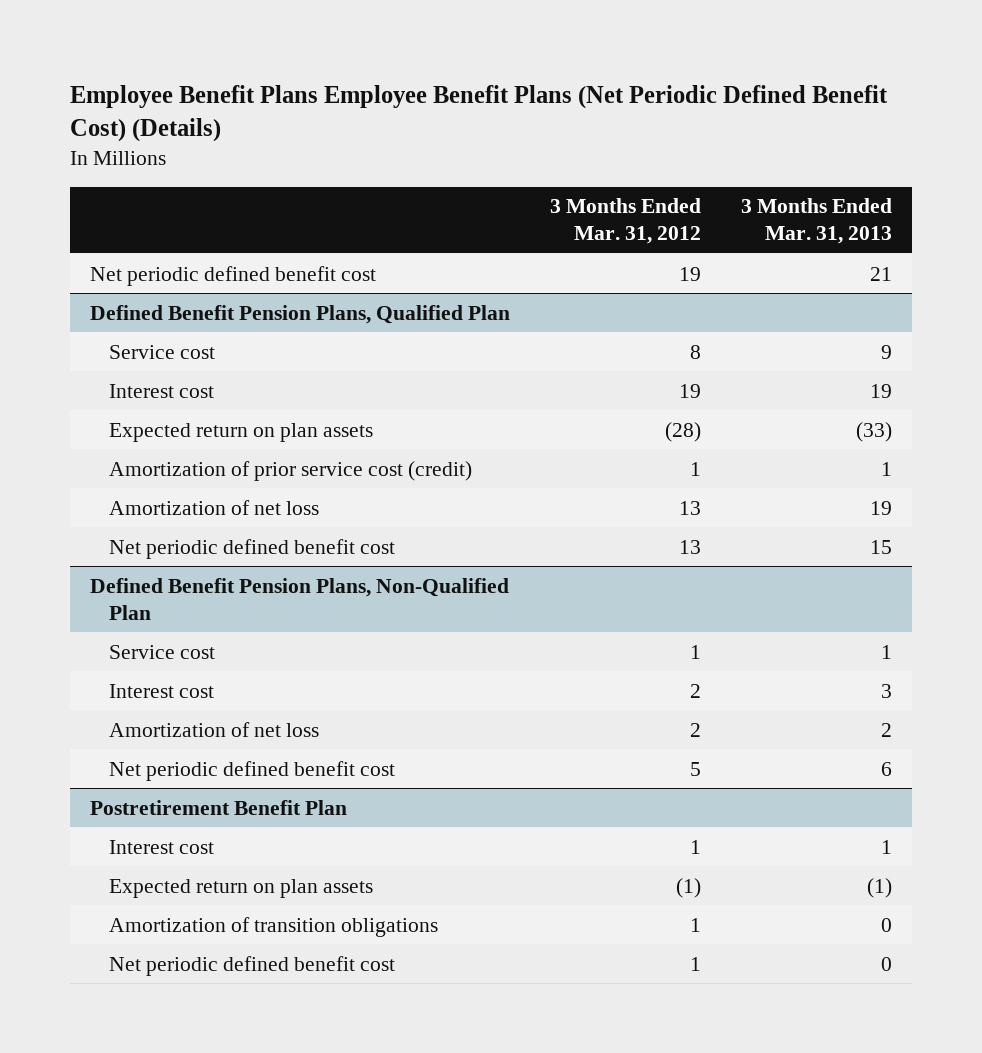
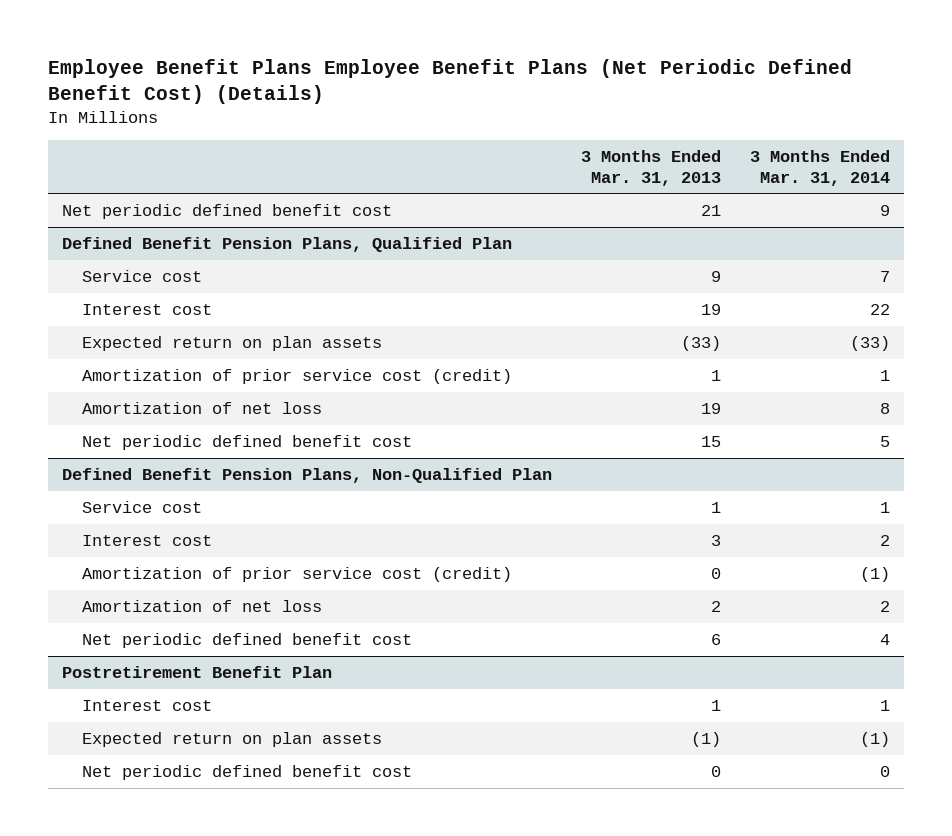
- | 3 Months Ended Mar. 31, 2012 | 3 Months Ended Mar. 31, 2013
+ | 3 Months Ended Mar. 31, 2013 | 3 Months Ended Mar. 31, 2014
@ Defined Benefit Pension Plans, Non-Qualified Plan
+ Amortization of prior service cost (credit) | 0 | (1)
@ Postretirement Benefit Plan
- Amortization of transition obligations | 1 | 0

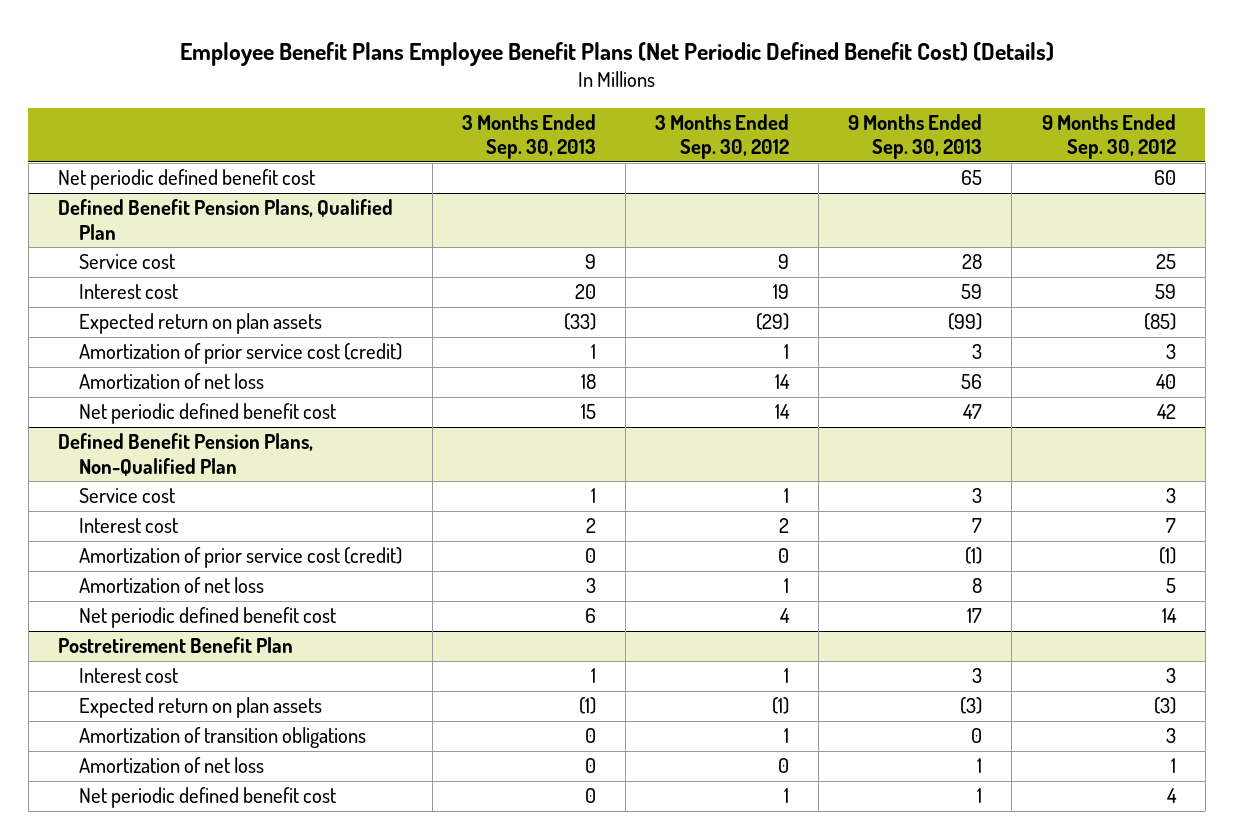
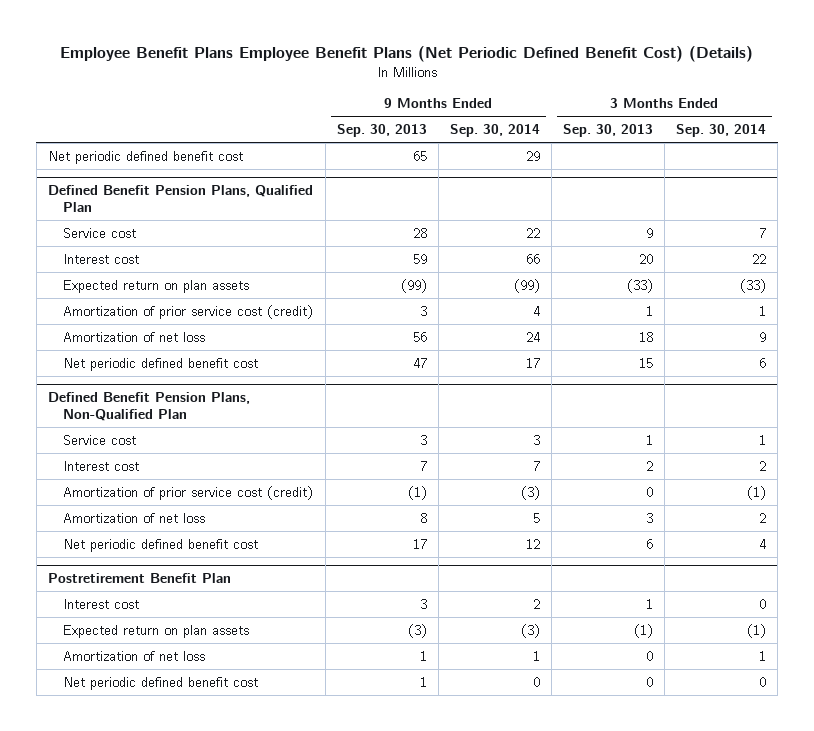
- | 3 Months Ended Sep. 30, 2013 | 3 Months Ended Sep. 30, 2012 | 9 Months Ended Sep. 30, 2013 | 9 Months Ended Sep. 30, 2012
+ | 9 Months Ended Sep. 30, 2013 | 9 Months Ended Sep. 30, 2014 | 3 Months Ended Sep. 30, 2013 | 3 Months Ended Sep. 30, 2014
@ Postretirement Benefit Plan
- Amortization of transition obligations | 0 | 1 | 0 | 3

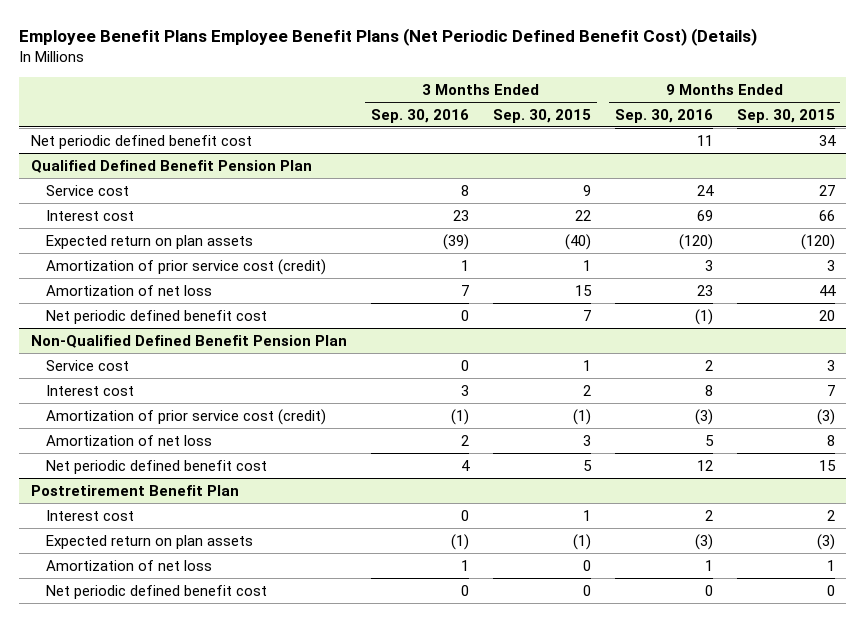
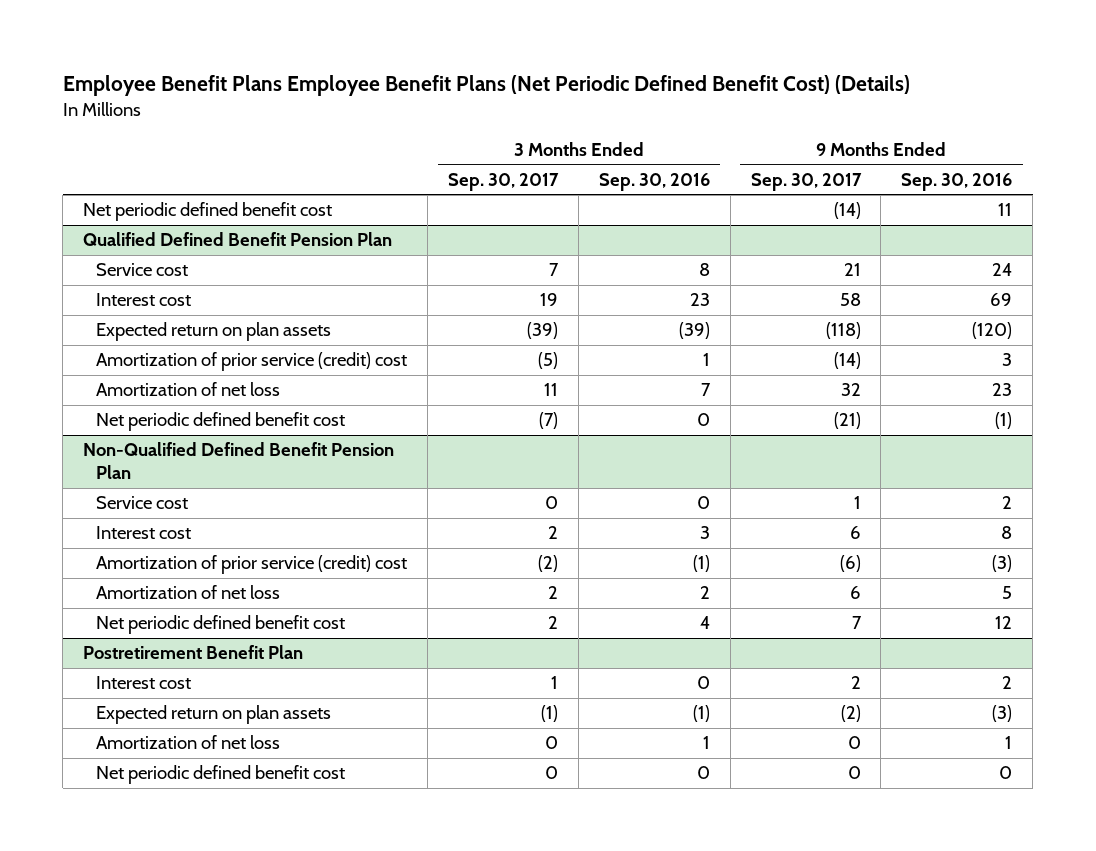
- | 3 Months Ended Sep. 30, 2016 | 3 Months Ended Sep. 30, 2015 | 9 Months Ended Sep. 30, 2016 | 9 Months Ended Sep. 30, 2015
+ | 3 Months Ended Sep. 30, 2017 | 3 Months Ended Sep. 30, 2016 | 9 Months Ended Sep. 30, 2017 | 9 Months Ended Sep. 30, 2016
@ Qualified Defined Benefit Pension Plan
- Amortization of prior service cost (credit) | 1 | 1 | 3 | 3
+ Amortization of prior service (credit) cost | (5) | 1 | (14) | 3
@ Non-Qualified Defined Benefit Pension Plan
- Amortization of prior service cost (credit) | (1) | (1) | (3) | (3)
+ Amortization of prior service (credit) cost | (2) | (1) | (6) | (3)

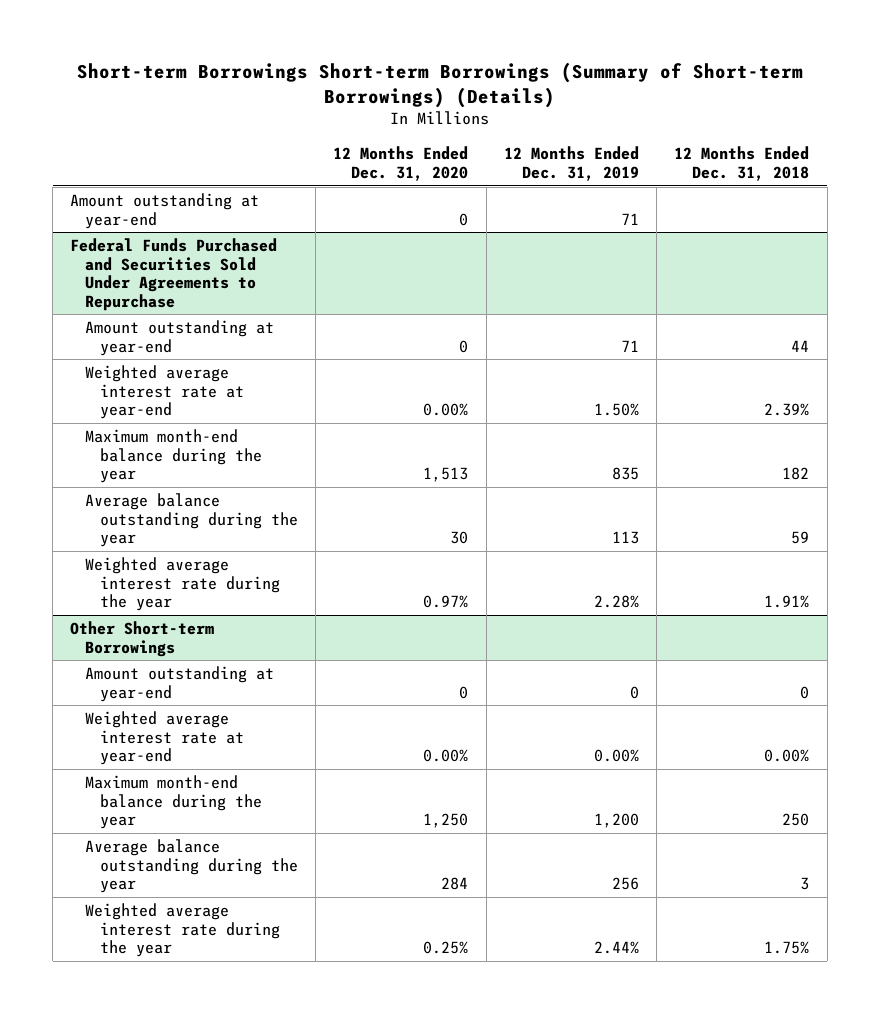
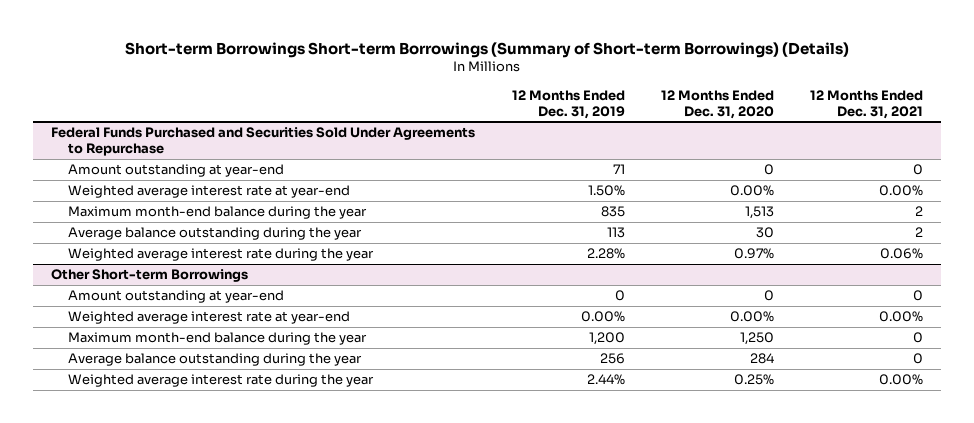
- | 12 Months Ended Dec. 31, 2020 | 12 Months Ended Dec. 31, 2019 | 12 Months Ended Dec. 31, 2018
+ | 12 Months Ended Dec. 31, 2019 | 12 Months Ended Dec. 31, 2020 | 12 Months Ended Dec. 31, 2021
- Amount outstanding at year-end | 0 | 71 |

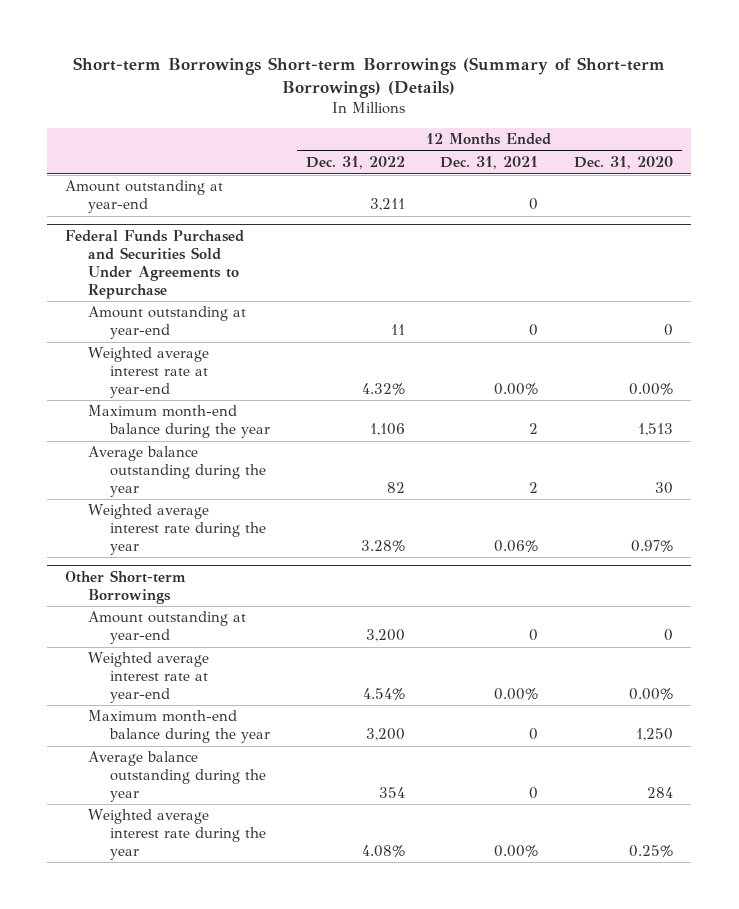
- | 12 Months Ended Dec. 31, 2019 | 12 Months Ended Dec. 31, 2020 | 12 Months Ended Dec. 31, 2021
+ | 12 Months Ended Dec. 31, 2022 | 12 Months Ended Dec. 31, 2021 | 12 Months Ended Dec. 31, 2020
+ Amount outstanding at year-end | 3,211 | 0 |

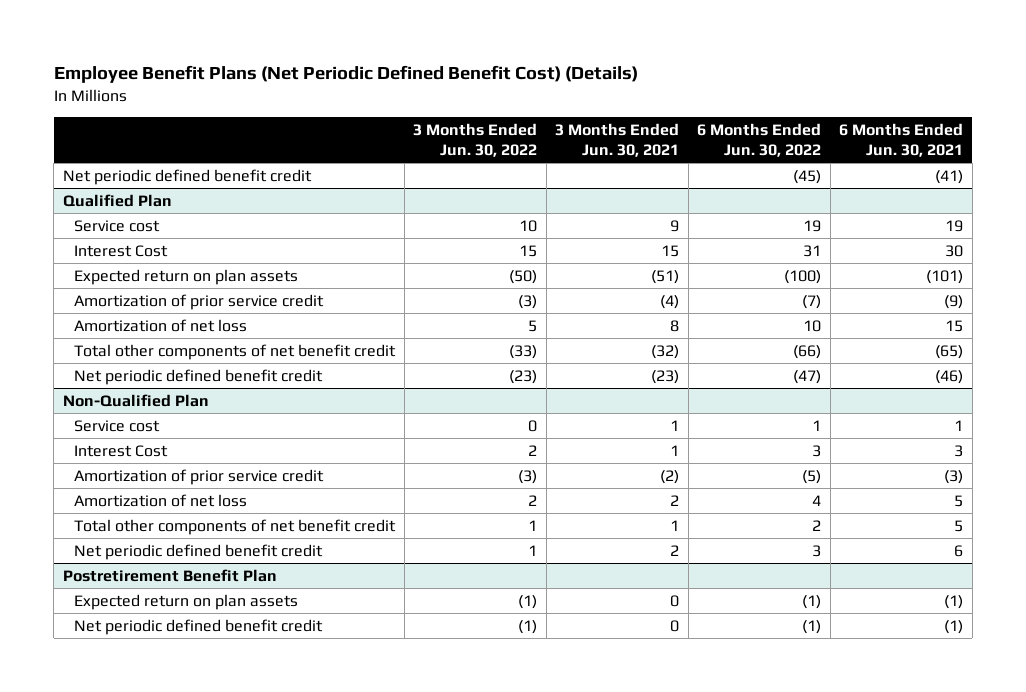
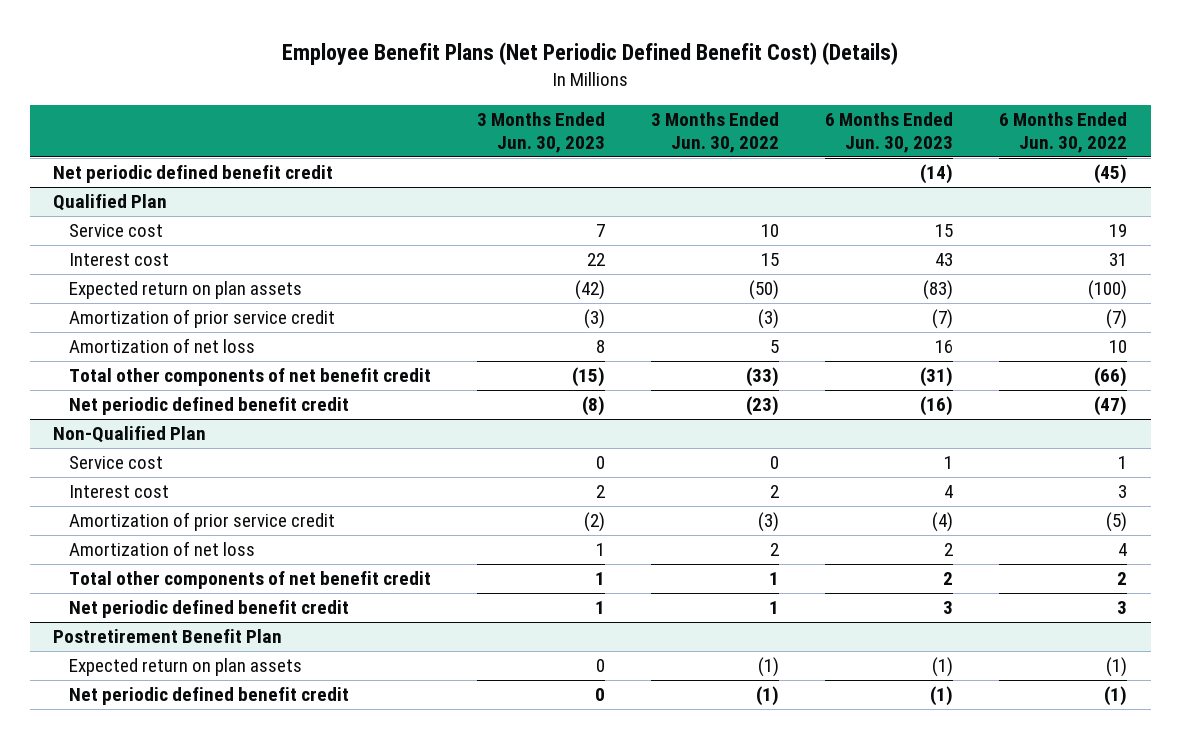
- | 3 Months Ended Jun. 30, 2022 | 3 Months Ended Jun. 30, 2021 | 6 Months Ended Jun. 30, 2022 | 6 Months Ended Jun. 30, 2021
+ | 3 Months Ended Jun. 30, 2023 | 3 Months Ended Jun. 30, 2022 | 6 Months Ended Jun. 30, 2023 | 6 Months Ended Jun. 30, 2022
@ Qualified Plan
- Interest Cost | 15 | 15 | 31 | 30
+ Interest cost | 22 | 15 | 43 | 31
@ Non-Qualified Plan
- Interest Cost | 2 | 1 | 3 | 3
+ Interest cost | 2 | 2 | 4 | 3

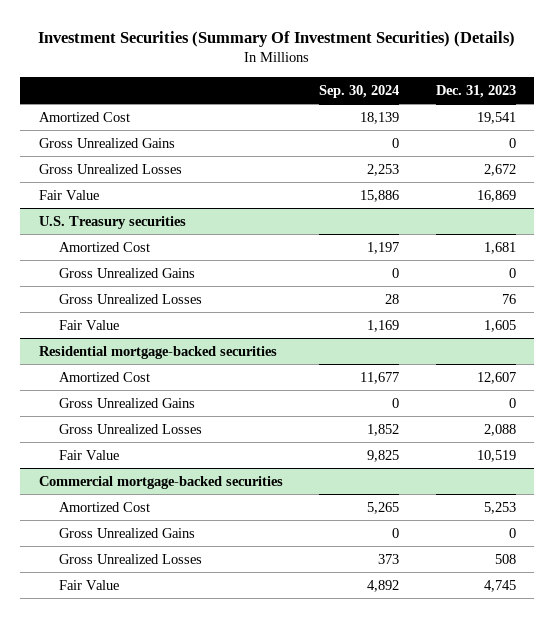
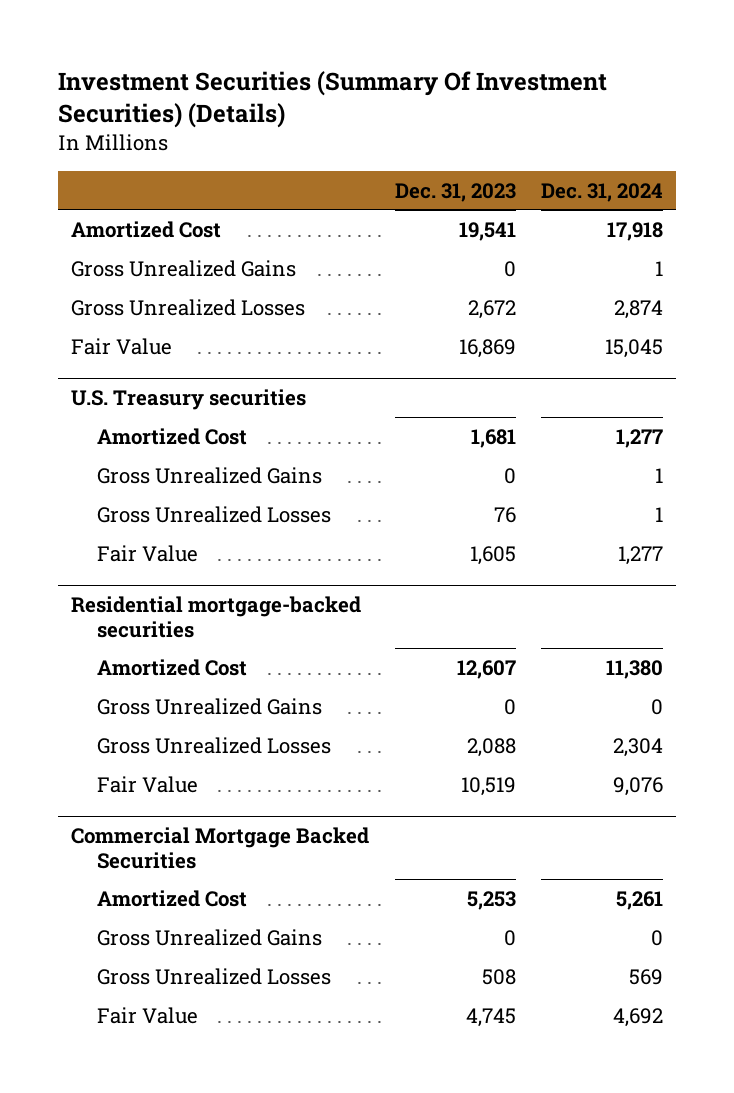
- | Sep. 30, 2024 | Dec. 31, 2023
+ | Dec. 31, 2023 | Dec. 31, 2024
- Commercial mortgage-backed securities
+ Commercial Mortgage Backed Securities

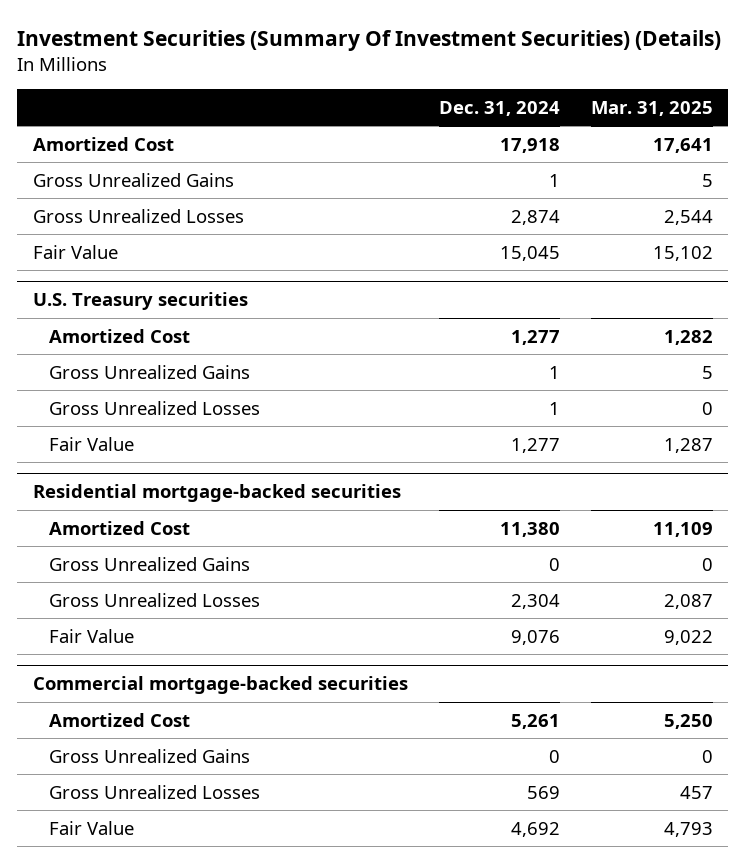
- | Dec. 31, 2023 | Dec. 31, 2024
+ | Dec. 31, 2024 | Mar. 31, 2025
- Commercial Mortgage Backed Securities
+ Commercial mortgage-backed securities

